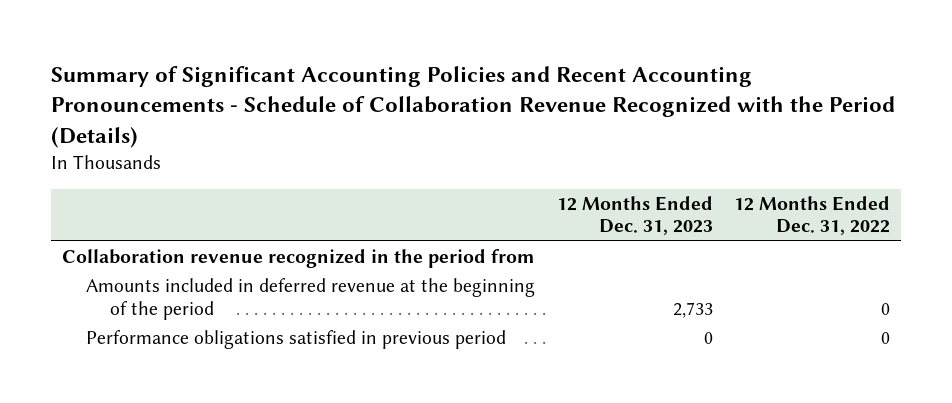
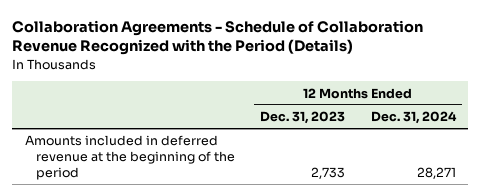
- Summary of Significant Accounting Policies and Recent Accounting Pronouncements - Schedule of Collaboration Revenue Recognized with the Period (Details)
+ Collaboration Agreements - Schedule of Collaboration Revenue Recognized with the Period (Details)
- | 12 Months Ended Dec. 31, 2023 | 12 Months Ended Dec. 31, 2022
+ | 12 Months Ended Dec. 31, 2023 | 12 Months Ended Dec. 31, 2024
- Collaboration revenue recognized in the period from
- Performance obligations satisfied in previous period | 0 | 0

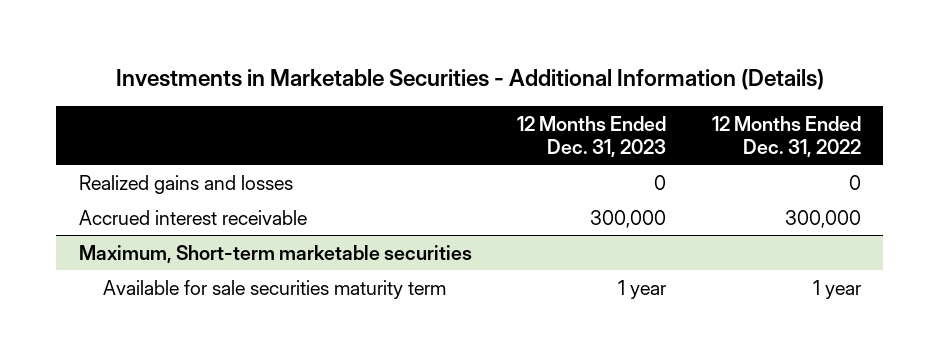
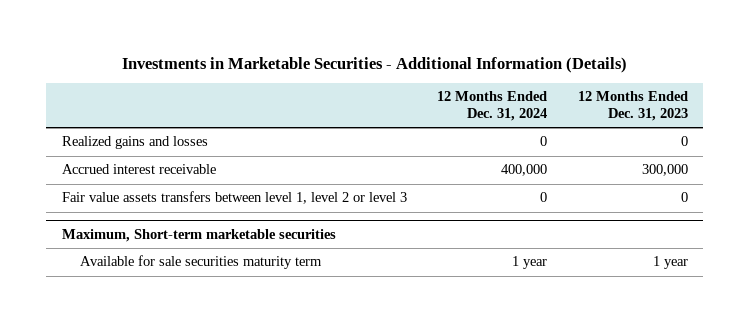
- | 12 Months Ended Dec. 31, 2023 | 12 Months Ended Dec. 31, 2022
+ | 12 Months Ended Dec. 31, 2024 | 12 Months Ended Dec. 31, 2023
+ Fair value assets transfers between level 1, level 2 or level 3 | 0 | 0

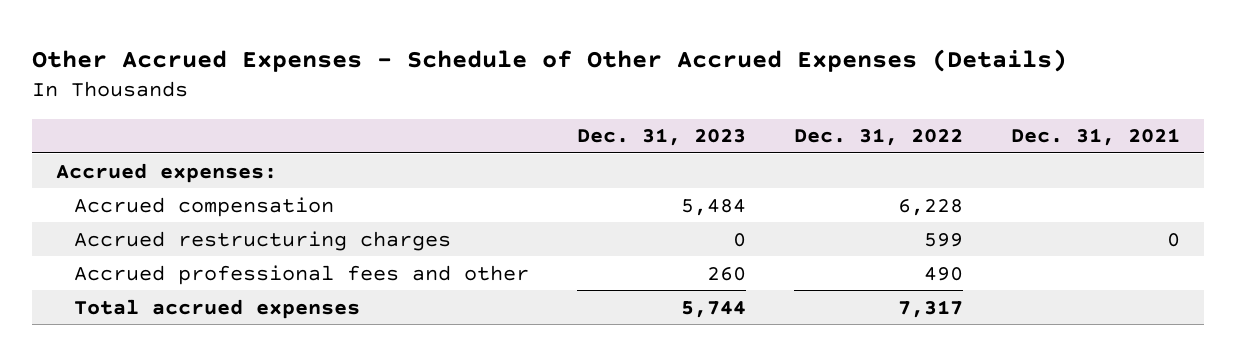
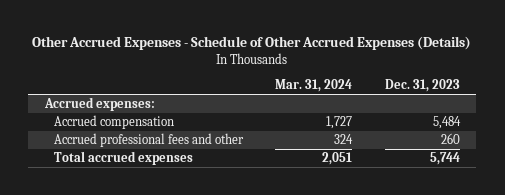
- | Dec. 31, 2023 | Dec. 31, 2022 | Dec. 31, 2021
+ | Mar. 31, 2024 | Dec. 31, 2023
- Accrued restructuring charges | 0 | 599 | 0

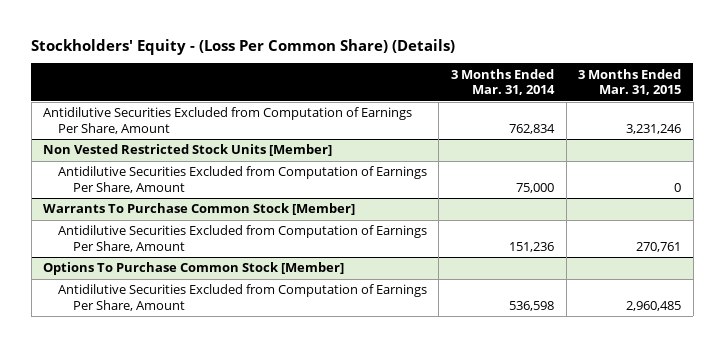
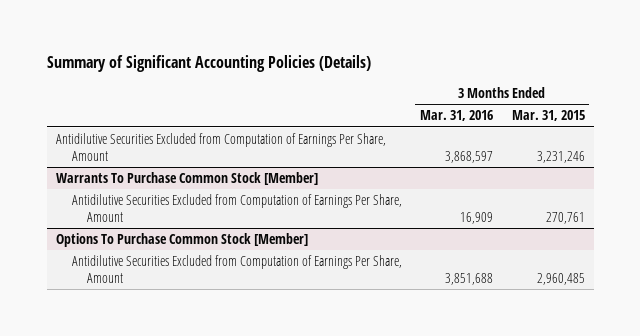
- Stockholders' Equity - (Loss Per Common Share) (Details)
+ Summary of Significant Accounting Policies (Details)
- | 3 Months Ended Mar. 31, 2014 | 3 Months Ended Mar. 31, 2015
+ | 3 Months Ended Mar. 31, 2016 | 3 Months Ended Mar. 31, 2015
- Non Vested Restricted Stock Units [Member]
- Antidilutive Securities Excluded from Computation of Earnings Per Share, Amount | 75,000 | 0

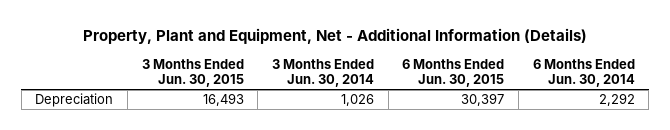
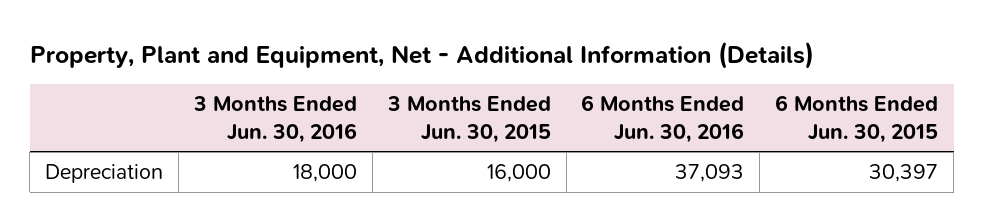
- | 3 Months Ended Jun. 30, 2015 | 3 Months Ended Jun. 30, 2014 | 6 Months Ended Jun. 30, 2015 | 6 Months Ended Jun. 30, 2014
+ | 3 Months Ended Jun. 30, 2016 | 3 Months Ended Jun. 30, 2015 | 6 Months Ended Jun. 30, 2016 | 6 Months Ended Jun. 30, 2015
- Depreciation | 16,493 | 1,026 | 30,397 | 2,292
+ Depreciation | 18,000 | 16,000 | 37,093 | 30,397

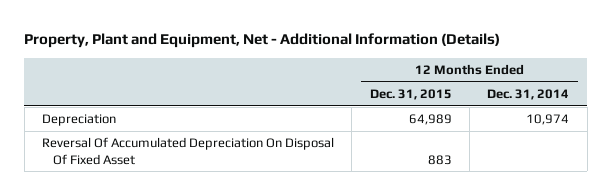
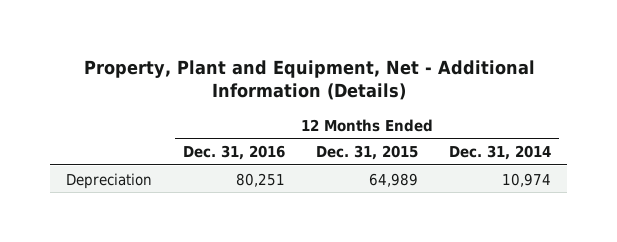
- | 12 Months Ended Dec. 31, 2015 | 12 Months Ended Dec. 31, 2014
+ | 12 Months Ended Dec. 31, 2016 | 12 Months Ended Dec. 31, 2015 | 12 Months Ended Dec. 31, 2014
- Reversal Of Accumulated Depreciation On Disposal Of Fixed Asset | 883 |

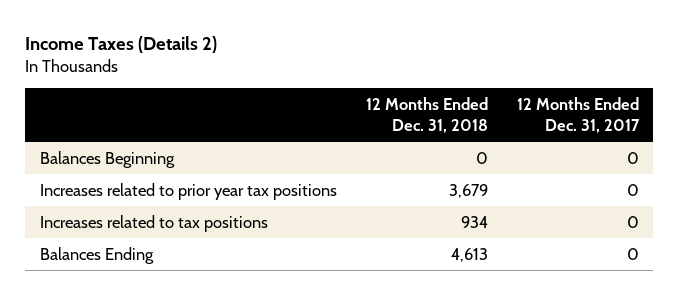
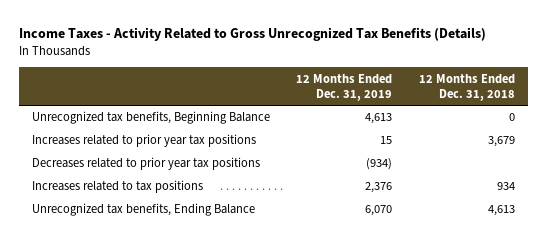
- Income Taxes (Details 2)
+ Income Taxes - Activity Related to Gross Unrecognized Tax Benefits (Details)
- | 12 Months Ended Dec. 31, 2018 | 12 Months Ended Dec. 31, 2017
+ | 12 Months Ended Dec. 31, 2019 | 12 Months Ended Dec. 31, 2018
- Balances Beginning | 0 | 0
+ Unrecognized tax benefits, Beginning Balance | 4,613 | 0
+ Decreases related to prior year tax positions | (934) |
- Balances Ending | 4,613 | 0
+ Unrecognized tax benefits, Ending Balance | 6,070 | 4,613

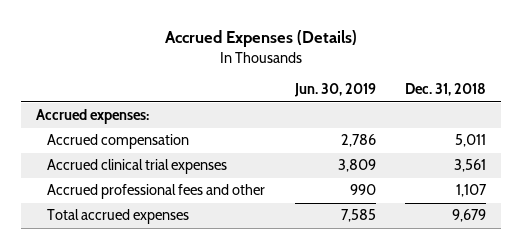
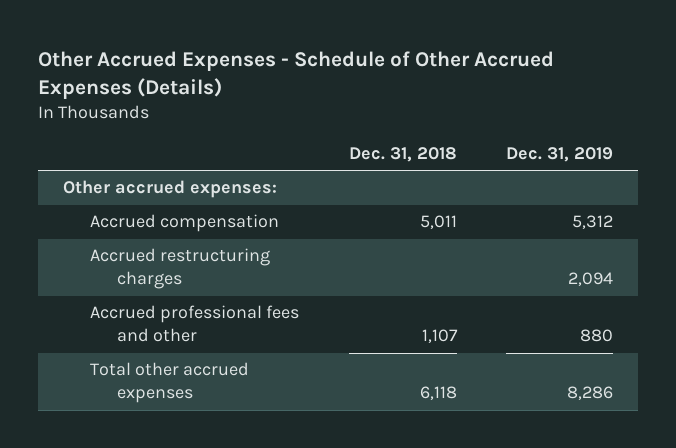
- Accrued Expenses (Details)
+ Other Accrued Expenses - Schedule of Other Accrued Expenses (Details)
- | Jun. 30, 2019 | Dec. 31, 2018
+ | Dec. 31, 2018 | Dec. 31, 2019
- Accrued expenses:
+ Other accrued expenses:
- Accrued clinical trial expenses | 3,809 | 3,561
+ Accrued restructuring charges | | 2,094
- Total accrued expenses | 7,585 | 9,679
+ Total other accrued expenses | 6,118 | 8,286

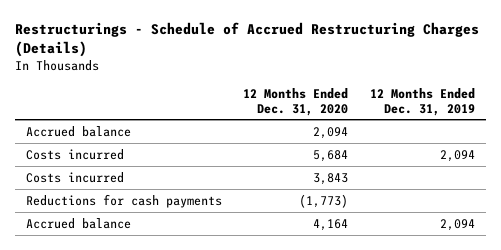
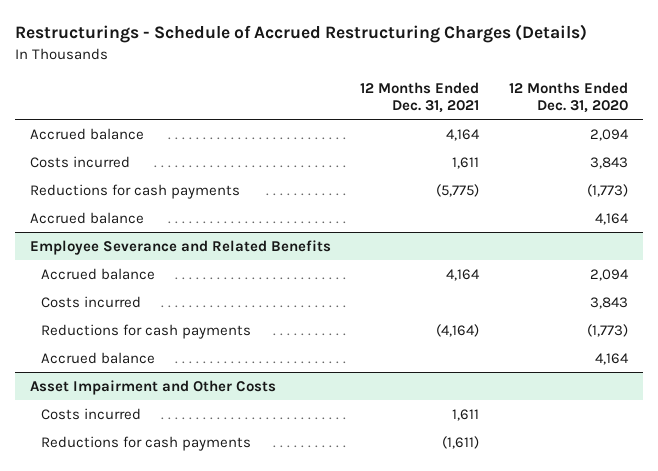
- | 12 Months Ended Dec. 31, 2020 | 12 Months Ended Dec. 31, 2019
+ | 12 Months Ended Dec. 31, 2021 | 12 Months Ended Dec. 31, 2020
- Costs incurred | 5,684 | 2,094
+ Employee Severance and Related Benefits
+ Accrued balance | 4,164 | 2,094
+ Costs incurred | | 3,843
+ Reductions for cash payments | (4,164) | (1,773)
+ Accrued balance | | 4,164
+ Asset Impairment and Other Costs
+ Costs incurred | 1,611 |
+ Reductions for cash payments | (1,611) |

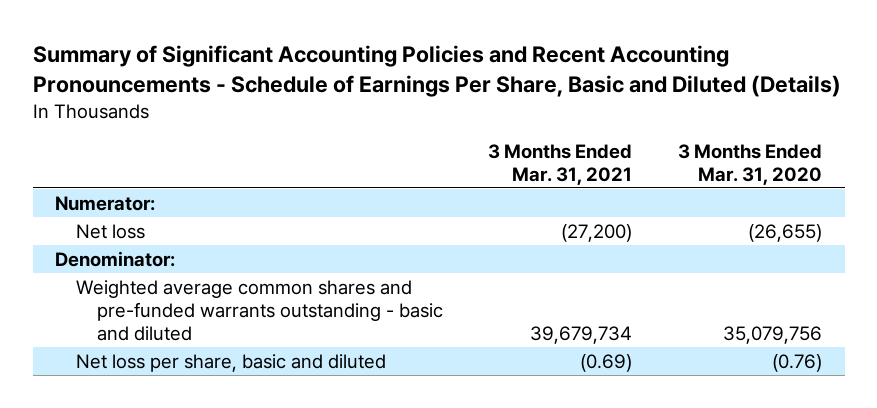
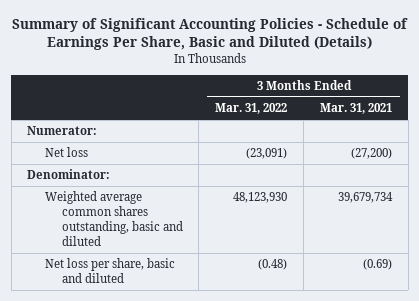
- Summary of Significant Accounting Policies and Recent Accounting Pronouncements - Schedule of Earnings Per Share, Basic and Diluted (Details)
+ Summary of Significant Accounting Policies - Schedule of Earnings Per Share, Basic and Diluted (Details)
- | 3 Months Ended Mar. 31, 2021 | 3 Months Ended Mar. 31, 2020
+ | 3 Months Ended Mar. 31, 2022 | 3 Months Ended Mar. 31, 2021
- Weighted average common shares and pre-funded warrants outstanding - basic and diluted | 39,679,734 | 35,079,756
+ Weighted average common shares outstanding, basic and diluted | 48,123,930 | 39,679,734

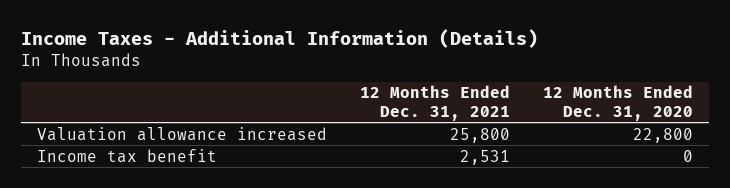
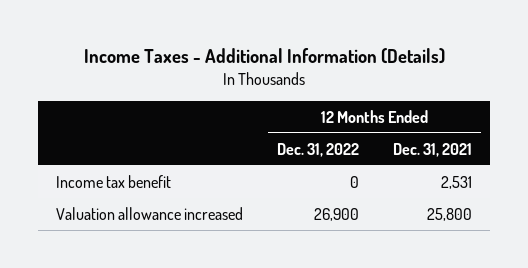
- | 12 Months Ended Dec. 31, 2021 | 12 Months Ended Dec. 31, 2020
+ | 12 Months Ended Dec. 31, 2022 | 12 Months Ended Dec. 31, 2021
moved down: Valuation allowance increased | 26,900 | 25,800

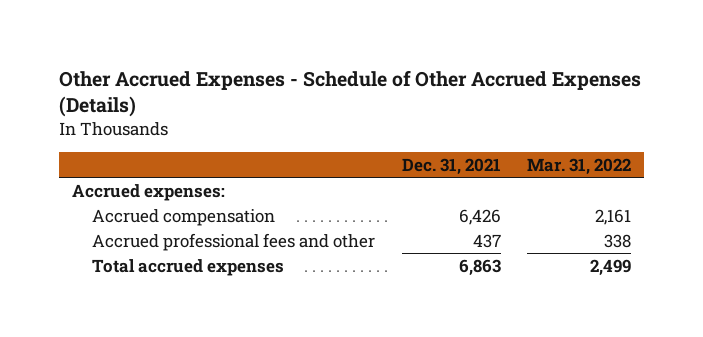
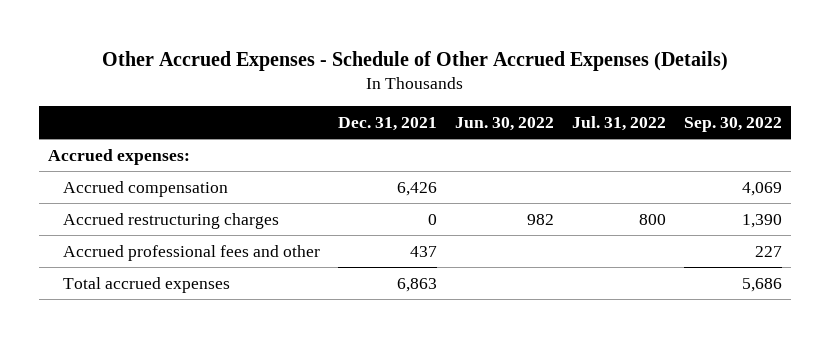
- | Dec. 31, 2021 | Mar. 31, 2022
+ | Dec. 31, 2021 | Jun. 30, 2022 | Jul. 31, 2022 | Sep. 30, 2022
+ Accrued restructuring charges | 0 | 982 | 800 | 1,390

